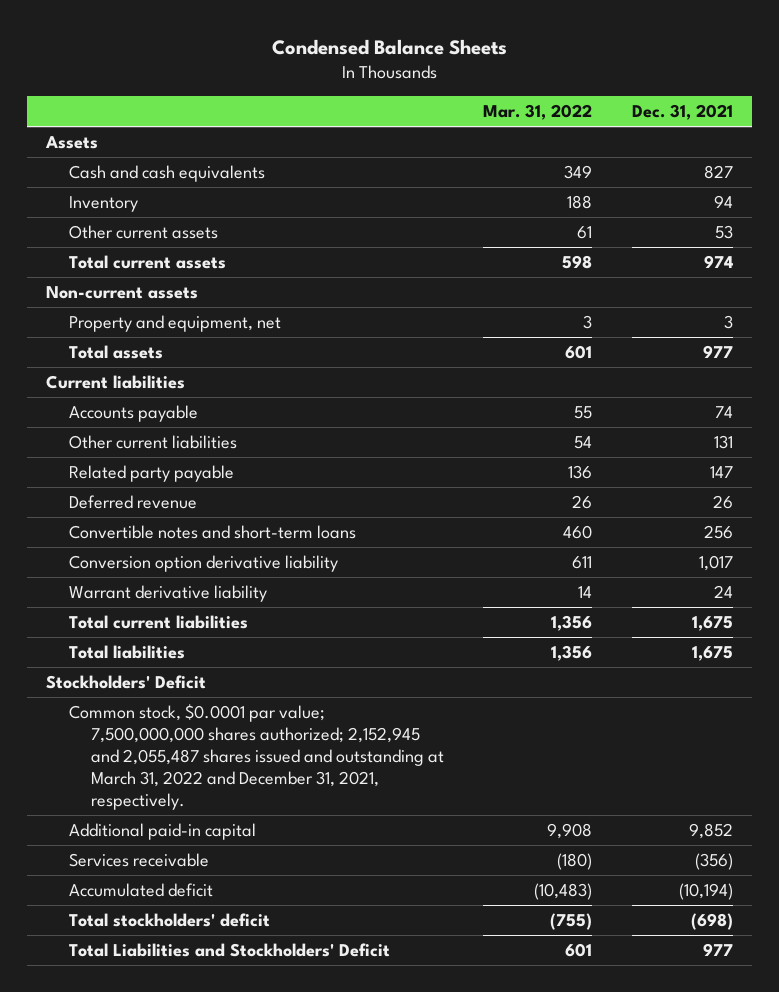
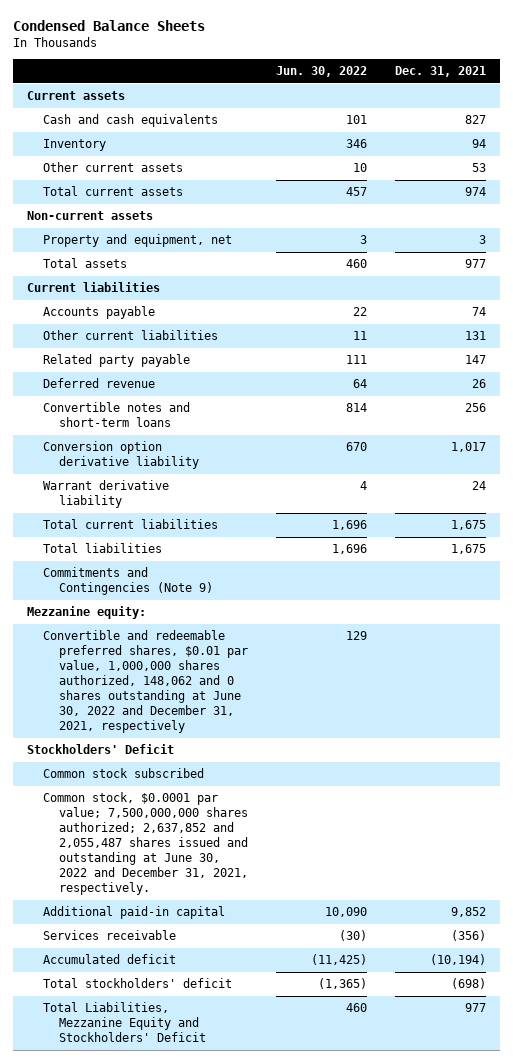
- | Mar. 31, 2022 | Dec. 31, 2021
+ | Jun. 30, 2022 | Dec. 31, 2021
- Assets
+ Current assets
+ Commitments and Contingencies (Note 9)
+ Mezzanine equity:
+ Convertible and redeemable preferred shares, $0.01 par value, 1,000,000 shares authorized, 148,062 and 0 shares outstanding at June 30, 2022 and December 31, 2021, respectively | 129 |
- Common stock, $0.0001 par value; 7,500,000,000 shares authorized; 2,152,945 and 2,055,487 shares issued and outstanding at March 31, 2022 and December 31, 2021, respectively.
+ Common stock subscribed
+ Common stock, $0.0001 par value; 7,500,000,000 shares authorized; 2,637,852 and 2,055,487 shares issued and outstanding at June 30, 2022 and December 31, 2021, respectively.
- Total Liabilities and Stockholders' Deficit | 601 | 977
+ Total Liabilities, Mezzanine Equity and Stockholders' Deficit | 460 | 977

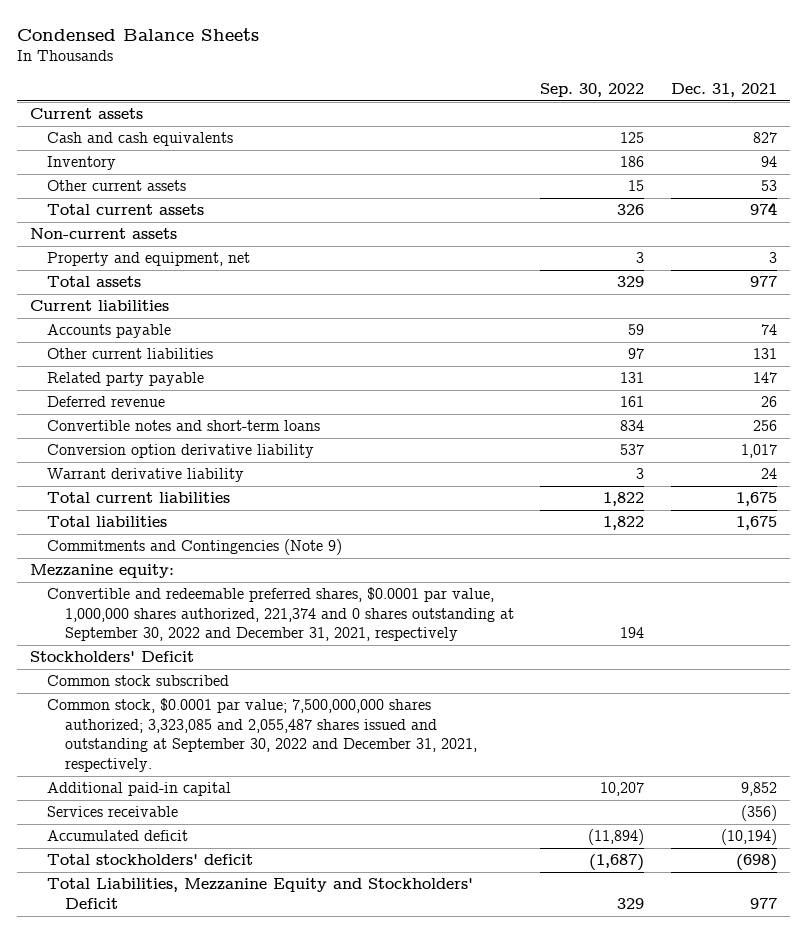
- | Jun. 30, 2022 | Dec. 31, 2021
+ | Sep. 30, 2022 | Dec. 31, 2021
- Convertible and redeemable preferred shares, $0.01 par value, 1,000,000 shares authorized, 148,062 and 0 shares outstanding at June 30, 2022 and December 31, 2021, respectively | 129 |
+ Convertible and redeemable preferred shares, $0.0001 par value, 1,000,000 shares authorized, 221,374 and 0 shares outstanding at September 30, 2022 and December 31, 2021, respectively | 194 |
- Common stock, $0.0001 par value; 7,500,000,000 shares authorized; 2,637,852 and 2,055,487 shares issued and outstanding at June 30, 2022 and December 31, 2021, respectively.
+ Common stock, $0.0001 par value; 7,500,000,000 shares authorized; 3,323,085 and 2,055,487 shares issued and outstanding at September 30, 2022 and December 31, 2021, respectively.

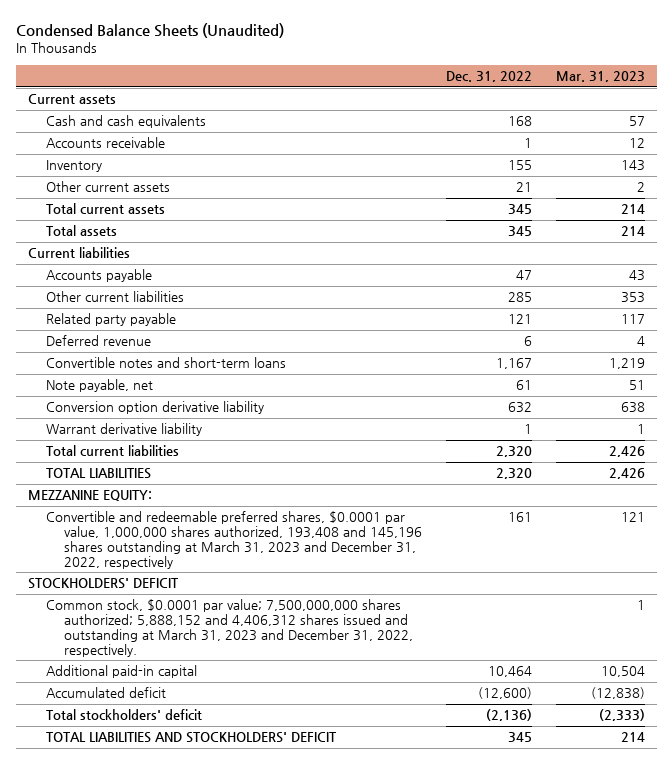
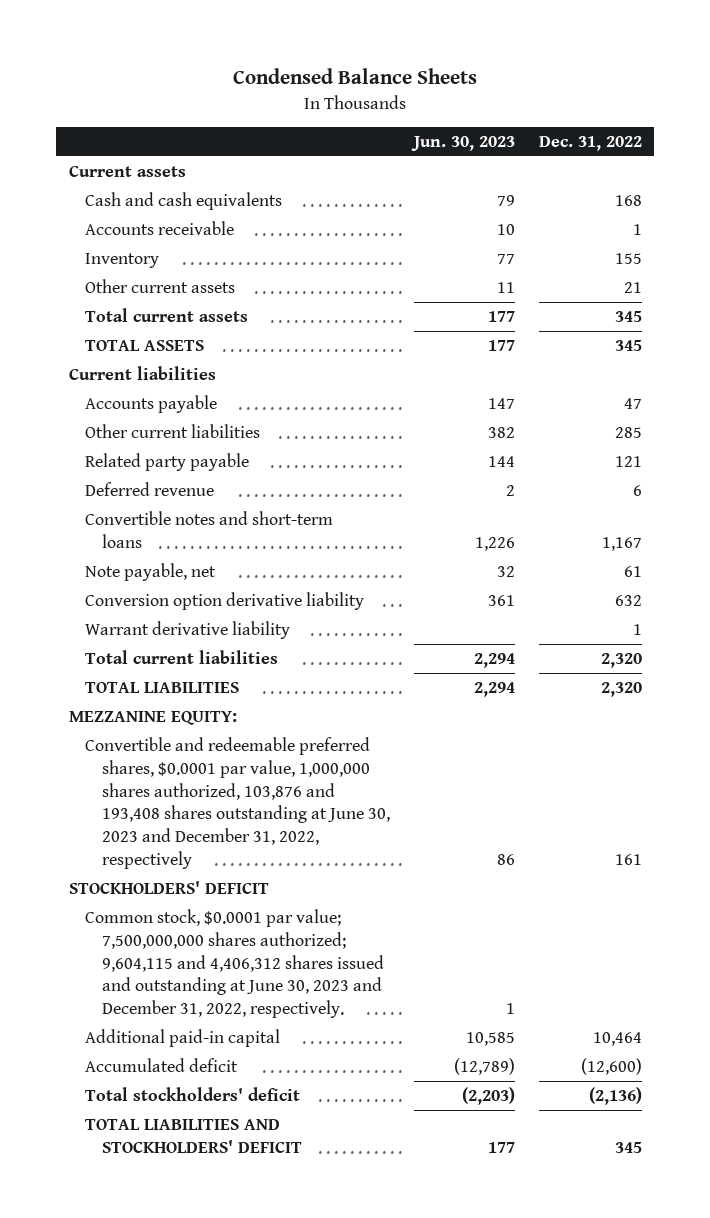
- Condensed Balance Sheets (Unaudited)
+ Condensed Balance Sheets
- | Dec. 31, 2022 | Mar. 31, 2023
+ | Jun. 30, 2023 | Dec. 31, 2022
- Total assets | 345 | 214
+ TOTAL ASSETS | 177 | 345
- Convertible and redeemable preferred shares, $0.0001 par value, 1,000,000 shares authorized, 193,408 and 145,196 shares outstanding at March 31, 2023 and December 31, 2022, respectively | 161 | 121
+ Convertible and redeemable preferred shares, $0.0001 par value, 1,000,000 shares authorized, 103,876 and 193,408 shares outstanding at June 30, 2023 and December 31, 2022, respectively | 86 | 161
- Common stock, $0.0001 par value; 7,500,000,000 shares authorized; 5,888,152 and 4,406,312 shares issued and outstanding at March 31, 2023 and December 31, 2022, respectively. | | 1
+ Common stock, $0.0001 par value; 7,500,000,000 shares authorized; 9,604,115 and 4,406,312 shares issued and outstanding at June 30, 2023 and December 31, 2022, respectively. | 1 |

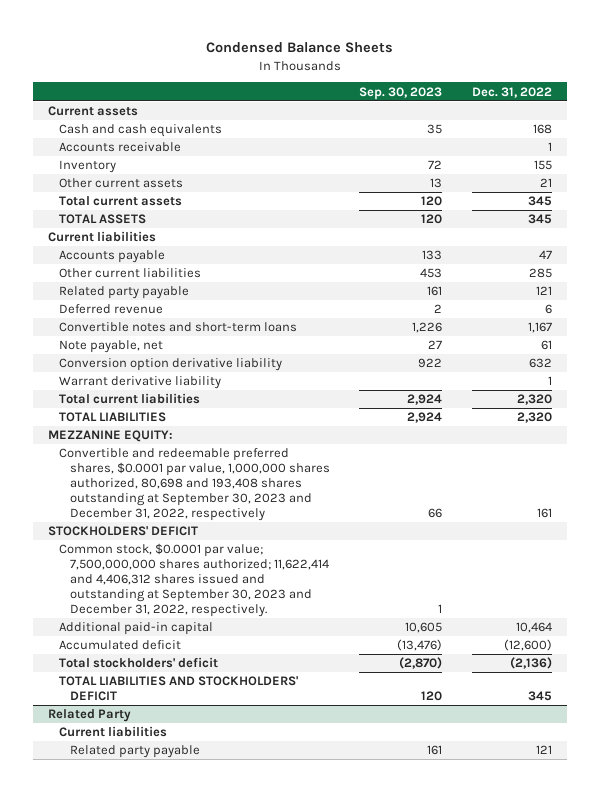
- | Jun. 30, 2023 | Dec. 31, 2022
+ | Sep. 30, 2023 | Dec. 31, 2022
- Convertible and redeemable preferred shares, $0.0001 par value, 1,000,000 shares authorized, 103,876 and 193,408 shares outstanding at June 30, 2023 and December 31, 2022, respectively | 86 | 161
+ Convertible and redeemable preferred shares, $0.0001 par value, 1,000,000 shares authorized, 80,698 and 193,408 shares outstanding at September 30, 2023 and December 31, 2022, respectively | 66 | 161
- Common stock, $0.0001 par value; 7,500,000,000 shares authorized; 9,604,115 and 4,406,312 shares issued and outstanding at June 30, 2023 and December 31, 2022, respectively. | 1 |
+ Common stock, $0.0001 par value; 7,500,000,000 shares authorized; 11,622,414 and 4,406,312 shares issued and outstanding at September 30, 2023 and December 31, 2022, respectively. | 1 |
+ Related Party
+ Current liabilities
+ Related party payable | 161 | 121

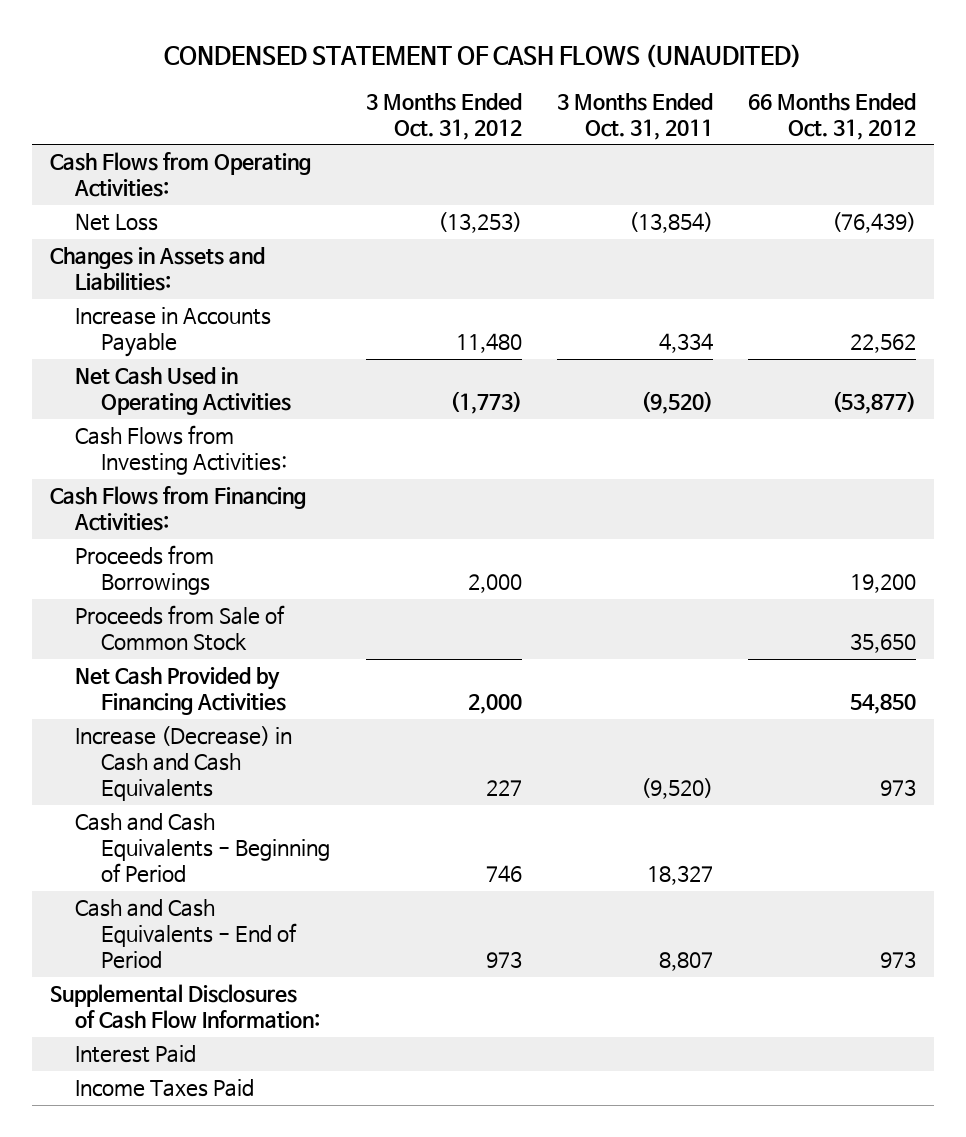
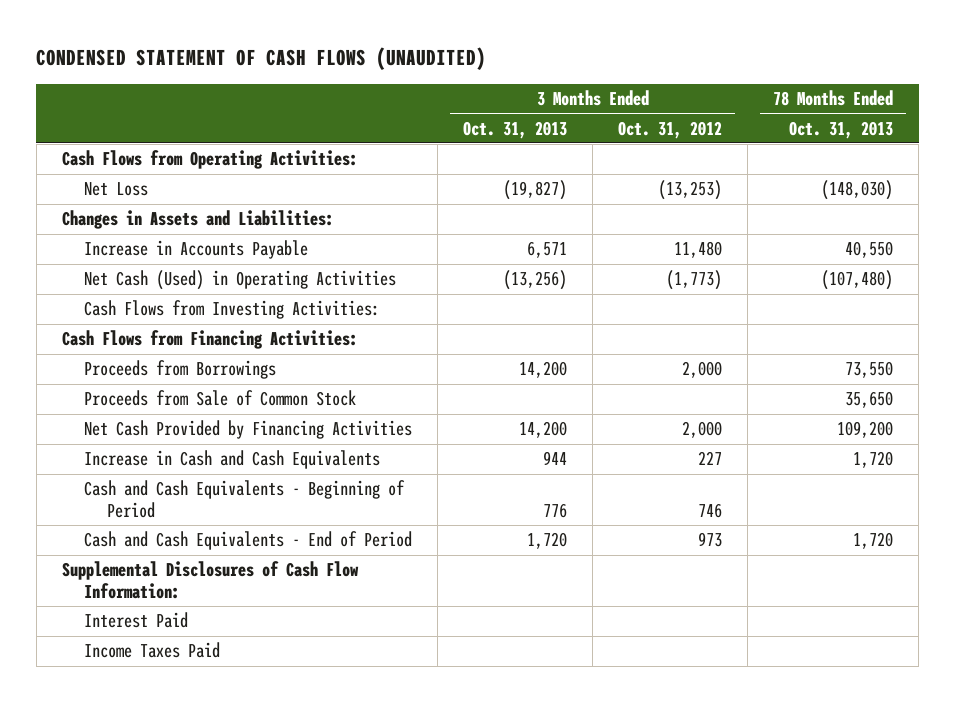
- | 3 Months Ended Oct. 31, 2012 | 3 Months Ended Oct. 31, 2011 | 66 Months Ended Oct. 31, 2012
+ | 3 Months Ended Oct. 31, 2013 | 3 Months Ended Oct. 31, 2012 | 78 Months Ended Oct. 31, 2013
- Net Cash Used in Operating Activities | (1,773) | (9,520) | (53,877)
+ Net Cash (Used) in Operating Activities | (13,256) | (1,773) | (107,480)
- Increase (Decrease) in Cash and Cash Equivalents | 227 | (9,520) | 973
+ Increase in Cash and Cash Equivalents | 944 | 227 | 1,720

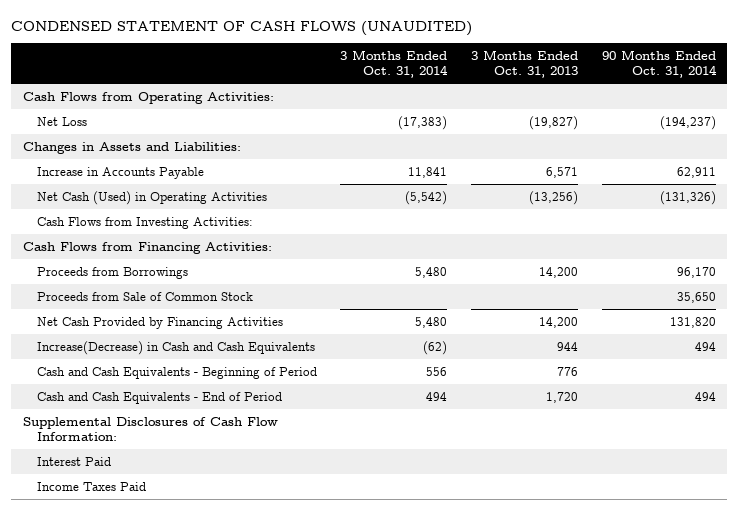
- | 3 Months Ended Oct. 31, 2013 | 3 Months Ended Oct. 31, 2012 | 78 Months Ended Oct. 31, 2013
+ | 3 Months Ended Oct. 31, 2014 | 3 Months Ended Oct. 31, 2013 | 90 Months Ended Oct. 31, 2014
- Increase in Cash and Cash Equivalents | 944 | 227 | 1,720
+ Increase(Decrease) in Cash and Cash Equivalents | (62) | 944 | 494

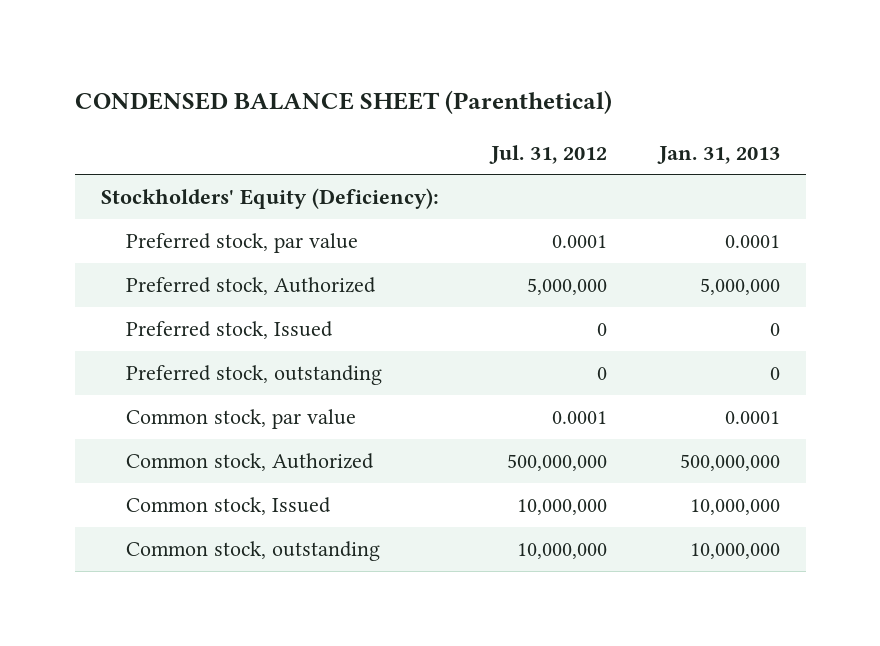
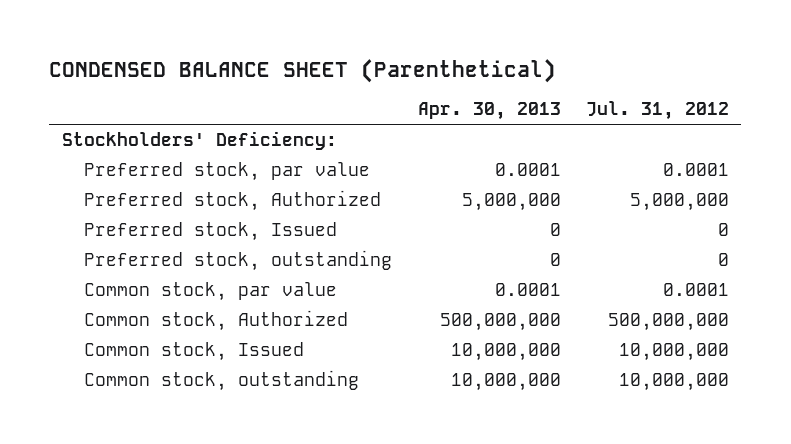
- | Jul. 31, 2012 | Jan. 31, 2013
+ | Apr. 30, 2013 | Jul. 31, 2012
- Stockholders' Equity (Deficiency):
+ Stockholders' Deficiency:

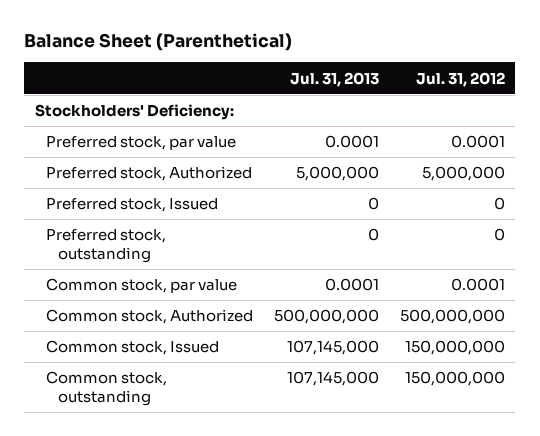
- CONDENSED BALANCE SHEET (Parenthetical)
+ Balance Sheet (Parenthetical)
- | Apr. 30, 2013 | Jul. 31, 2012
+ | Jul. 31, 2013 | Jul. 31, 2012
- Common stock, Issued | 10,000,000 | 10,000,000
- Common stock, outstanding | 10,000,000 | 10,000,000
+ Common stock, Issued | 107,145,000 | 150,000,000
+ Common stock, outstanding | 107,145,000 | 150,000,000

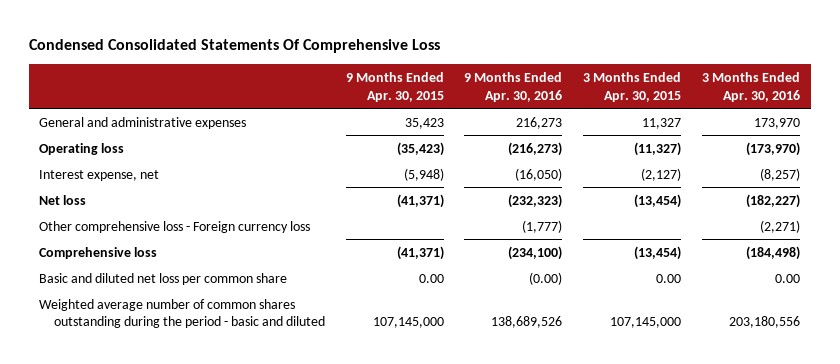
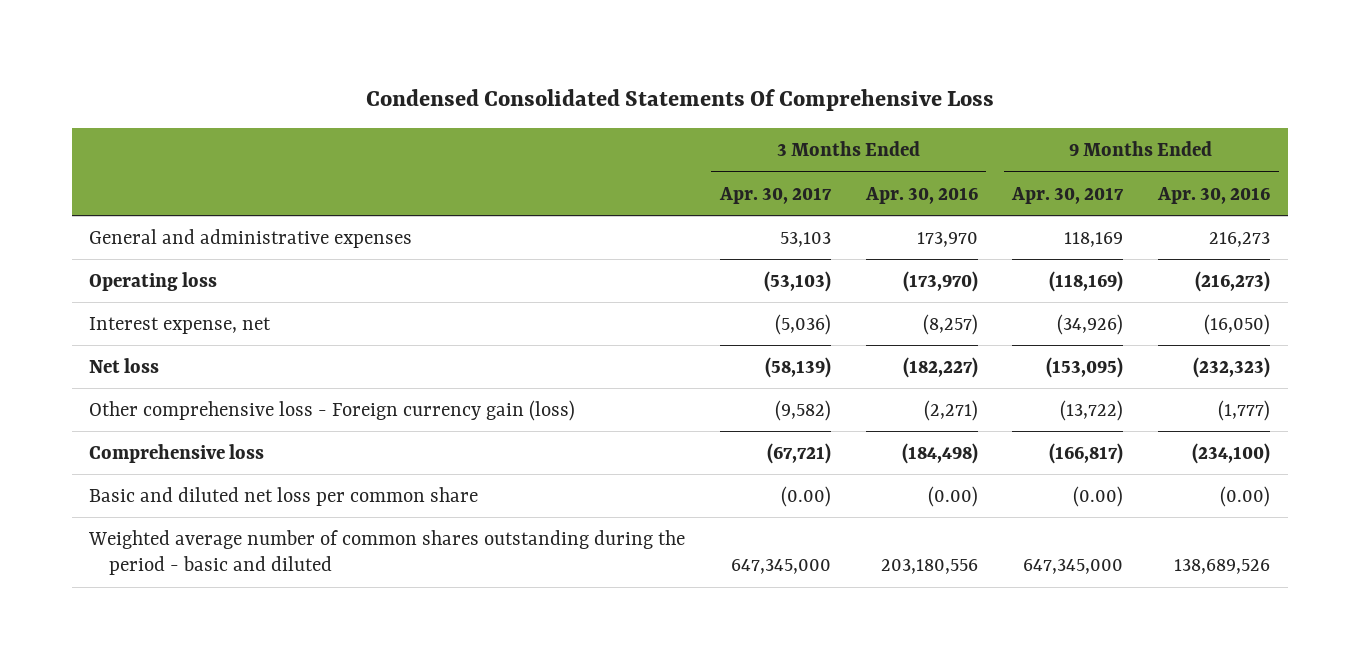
- | 9 Months Ended Apr. 30, 2015 | 9 Months Ended Apr. 30, 2016 | 3 Months Ended Apr. 30, 2015 | 3 Months Ended Apr. 30, 2016
+ | 3 Months Ended Apr. 30, 2017 | 3 Months Ended Apr. 30, 2016 | 9 Months Ended Apr. 30, 2017 | 9 Months Ended Apr. 30, 2016
- Other comprehensive loss - Foreign currency loss | | (1,777) | | (2,271)
+ Other comprehensive loss - Foreign currency gain (loss) | (9,582) | (2,271) | (13,722) | (1,777)
- Basic and diluted net loss per common share | 0.00 | (0.00) | 0.00 | 0.00
+ Basic and diluted net loss per common share | (0.00) | (0.00) | (0.00) | (0.00)

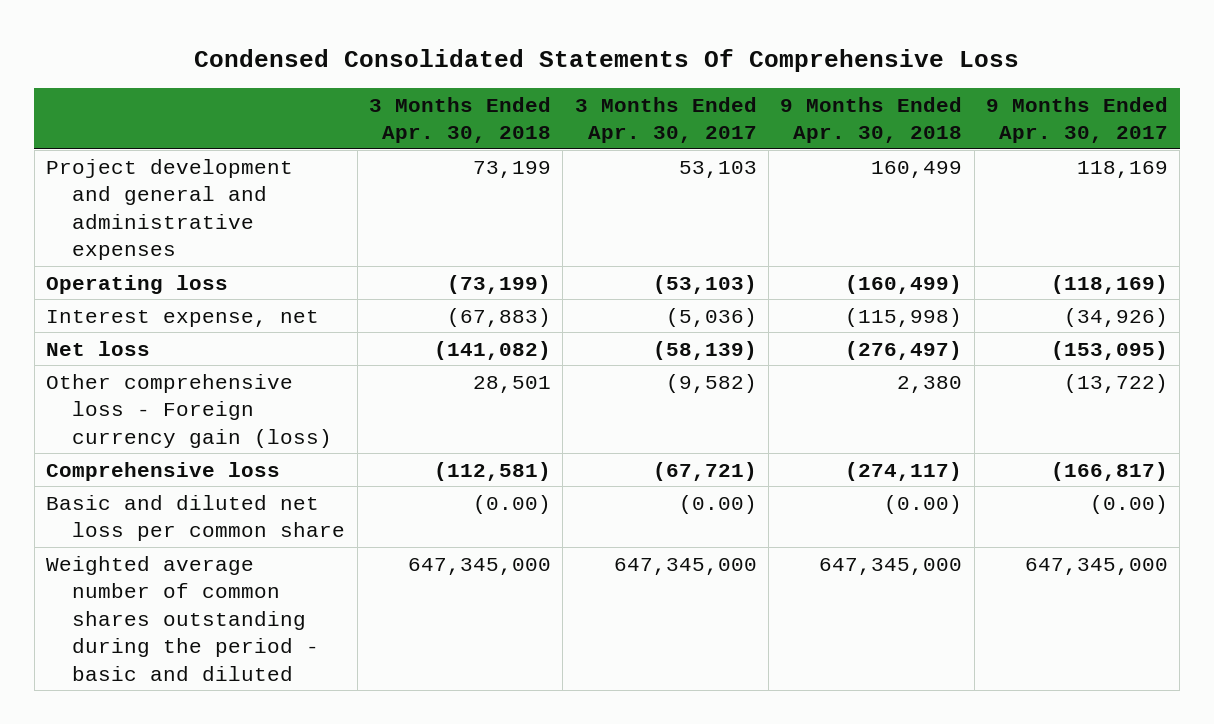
- | 3 Months Ended Apr. 30, 2017 | 3 Months Ended Apr. 30, 2016 | 9 Months Ended Apr. 30, 2017 | 9 Months Ended Apr. 30, 2016
+ | 3 Months Ended Apr. 30, 2018 | 3 Months Ended Apr. 30, 2017 | 9 Months Ended Apr. 30, 2018 | 9 Months Ended Apr. 30, 2017
- General and administrative expenses | 53,103 | 173,970 | 118,169 | 216,273
+ Project development and general and administrative expenses | 73,199 | 53,103 | 160,499 | 118,169

